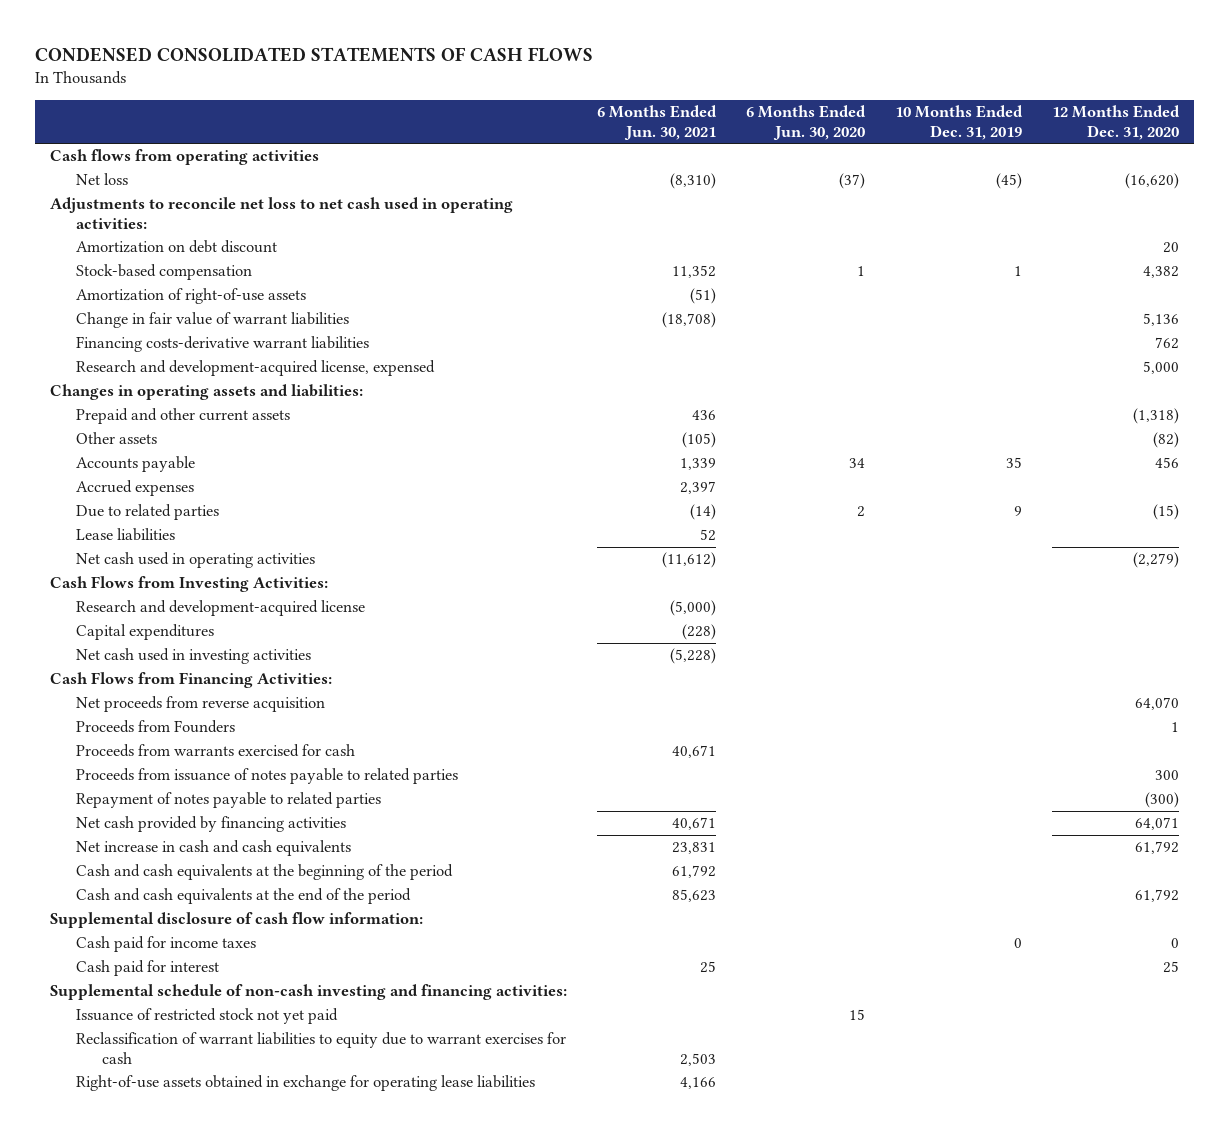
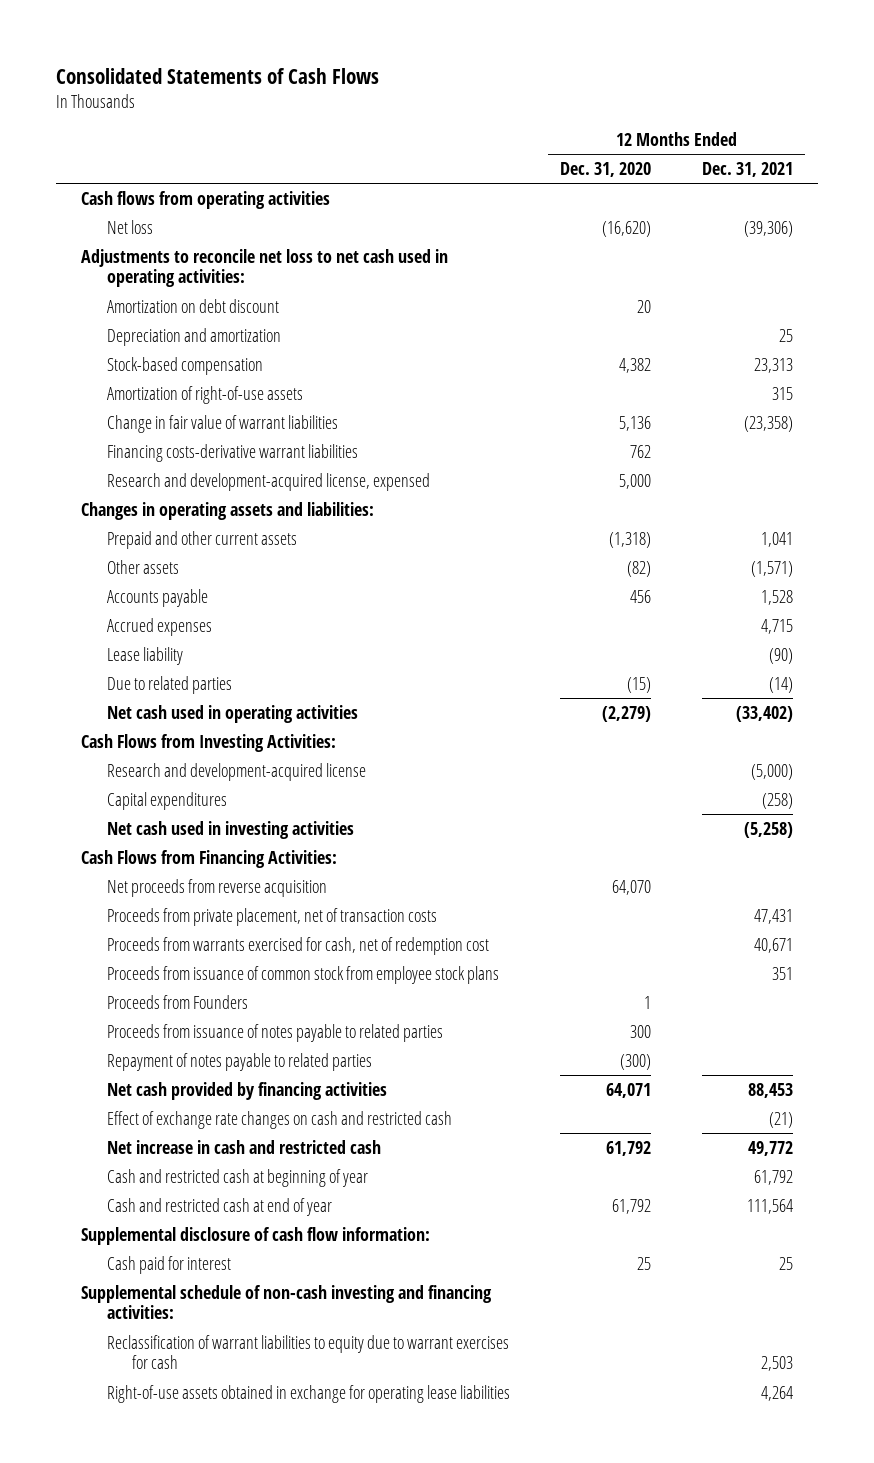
- CONDENSED CONSOLIDATED STATEMENTS OF CASH FLOWS
+ Consolidated Statements of Cash Flows
- | 6 Months Ended Jun. 30, 2021 | 6 Months Ended Jun. 30, 2020 | 10 Months Ended Dec. 31, 2019 | 12 Months Ended Dec. 31, 2020
+ | 12 Months Ended Dec. 31, 2020 | 12 Months Ended Dec. 31, 2021
+ Depreciation and amortization | | 25
+ Lease liability | | (90)
- Lease liabilities | 52 | | |
+ Proceeds from private placement, net of transaction costs | | 47,431
+ Proceeds from warrants exercised for cash, net of redemption cost | | 40,671
+ Proceeds from issuance of common stock from employee stock plans | | 351
- Proceeds from warrants exercised for cash | 40,671 | | |
- Net increase in cash and cash equivalents | 23,831 | | | 61,792
- Cash and cash equivalents at the beginning of the period | 61,792 | | |
- Cash and cash equivalents at the end of the period | 85,623 | | | 61,792
+ Effect of exchange rate changes on cash and restricted cash | | (21)
+ Net increase in cash and restricted cash | 61,792 | 49,772
+ Cash and restricted cash at beginning of year | | 61,792
+ Cash and restricted cash at end of year | 61,792 | 111,564
- Cash paid for income taxes | | | 0 | 0
- Issuance of restricted stock not yet paid | | 15 | |

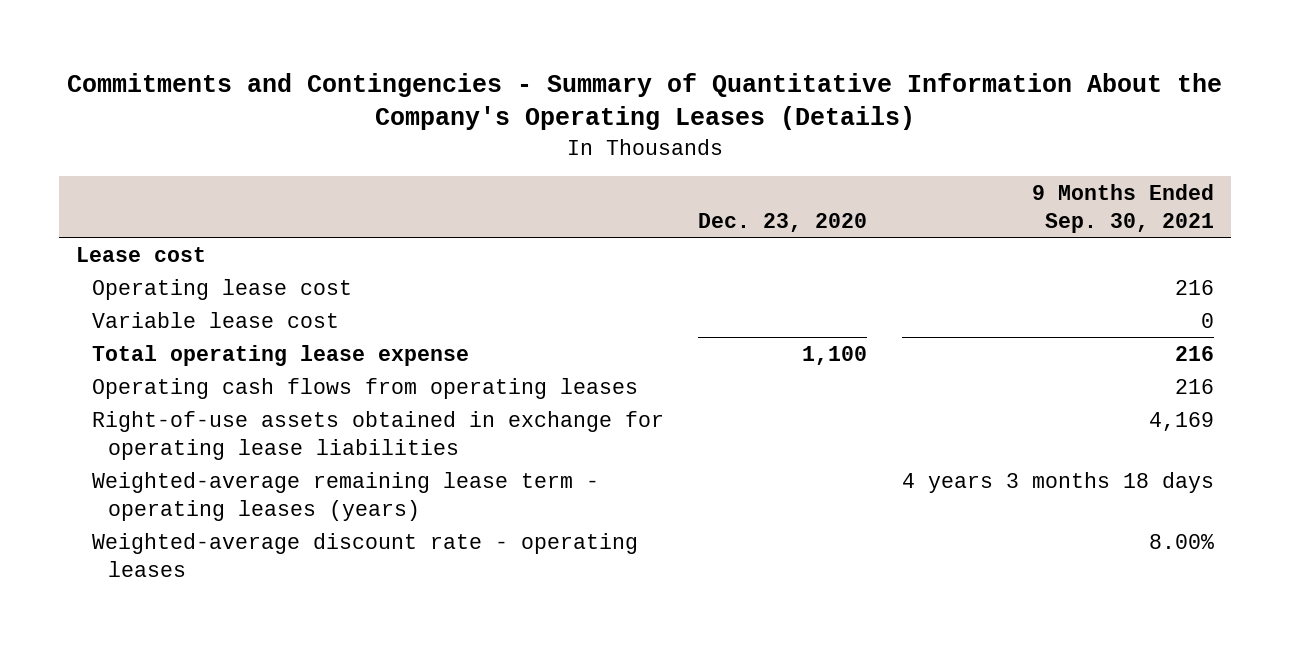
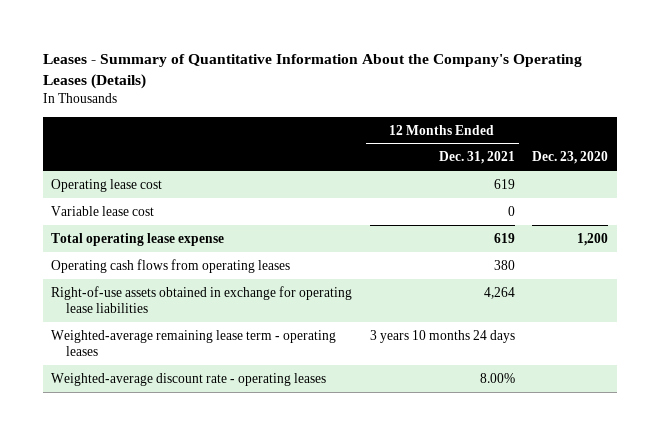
- Commitments and Contingencies - Summary of Quantitative Information About the Company's Operating Leases (Details)
+ Leases - Summary of Quantitative Information About the Company's Operating Leases (Details)
- | Dec. 23, 2020 | 9 Months Ended Sep. 30, 2021
+ | 12 Months Ended Dec. 31, 2021 | Dec. 23, 2020
- Lease cost
- Total operating lease expense | 1,100 | 216
+ Total operating lease expense | 619 | 1,200
- Weighted-average remaining lease term - operating leases (years) | | 4 years 3 months 18 days
+ Weighted-average remaining lease term - operating leases | 3 years 10 months 24 days |

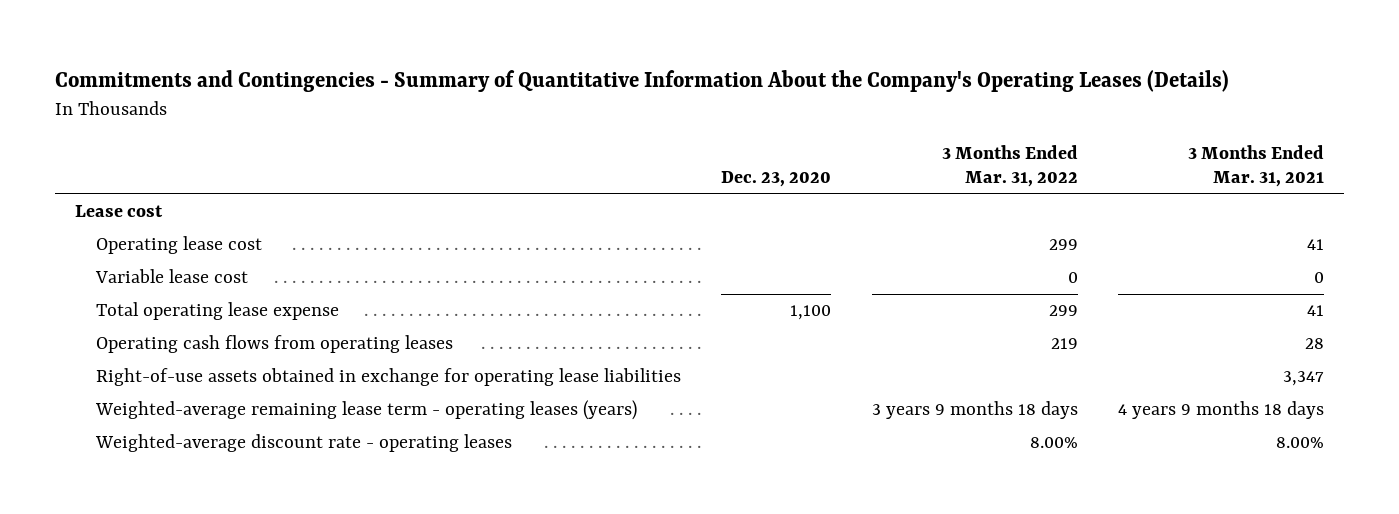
- Leases - Summary of Quantitative Information About the Company's Operating Leases (Details)
+ Commitments and Contingencies - Summary of Quantitative Information About the Company's Operating Leases (Details)
- | 12 Months Ended Dec. 31, 2021 | Dec. 23, 2020
+ | Dec. 23, 2020 | 3 Months Ended Mar. 31, 2022 | 3 Months Ended Mar. 31, 2021
+ Lease cost
- Total operating lease expense | 619 | 1,200
+ Total operating lease expense | 1,100 | 299 | 41
- Weighted-average remaining lease term - operating leases | 3 years 10 months 24 days |
+ Weighted-average remaining lease term - operating leases (years) | | 3 years 9 months 18 days | 4 years 9 months 18 days

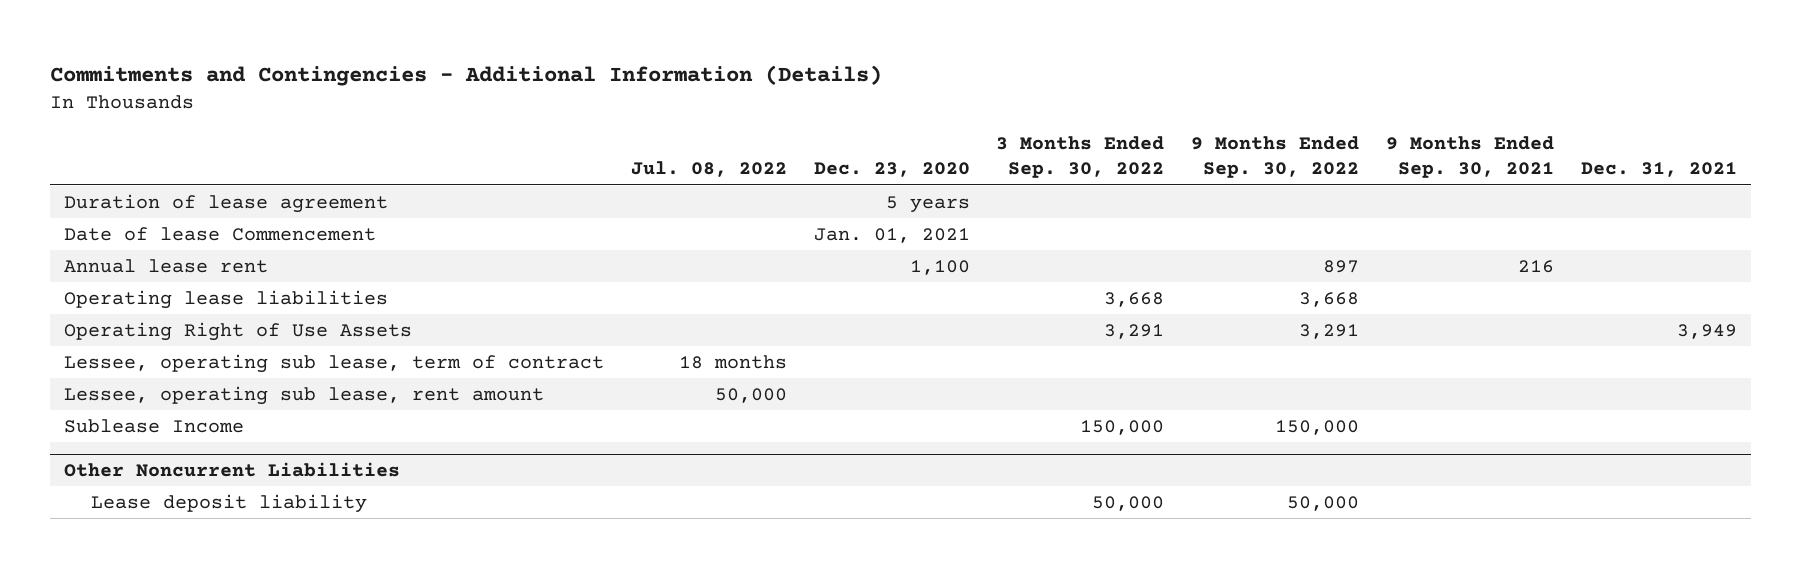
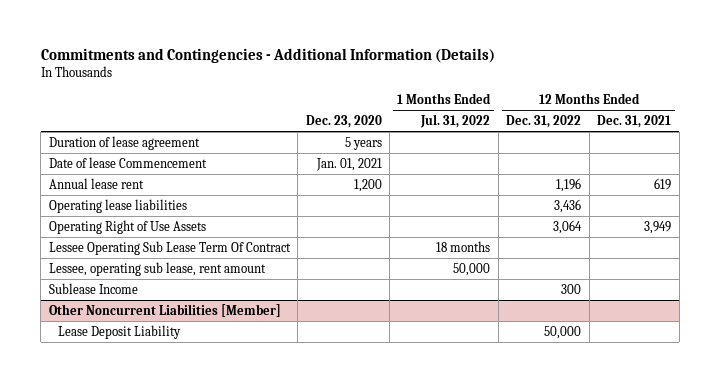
- | Jul. 08, 2022 | Dec. 23, 2020 | 3 Months Ended Sep. 30, 2022 | 9 Months Ended Sep. 30, 2022 | 9 Months Ended Sep. 30, 2021 | Dec. 31, 2021
+ | Dec. 23, 2020 | 1 Months Ended Jul. 31, 2022 | 12 Months Ended Dec. 31, 2022 | 12 Months Ended Dec. 31, 2021
- Annual lease rent | | 1,100 | | 897 | 216 |
+ Annual lease rent | 1,200 | | 1,196 | 619
- Lessee, operating sub lease, term of contract | 18 months | | | | |
+ Lessee Operating Sub Lease Term Of Contract | | 18 months | |
- Other Noncurrent Liabilities
- Lease deposit liability | | | 50,000 | 50,000 | |
+ Other Noncurrent Liabilities [Member]
+ Lease Deposit Liability | | | 50,000 |

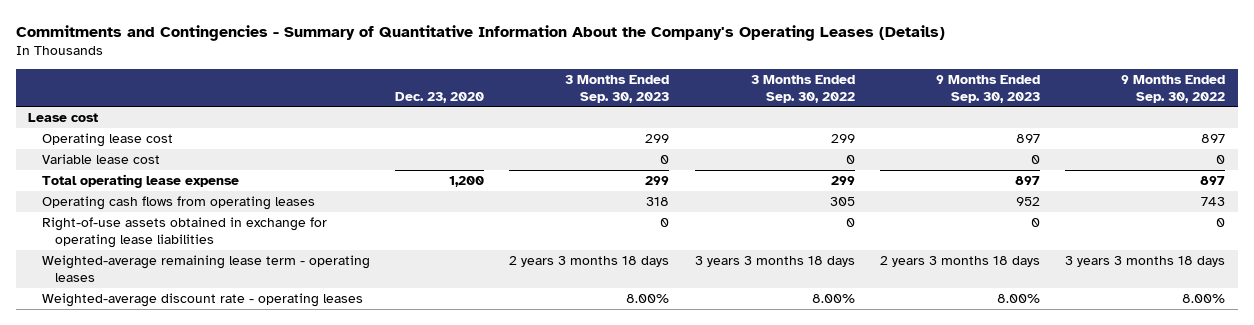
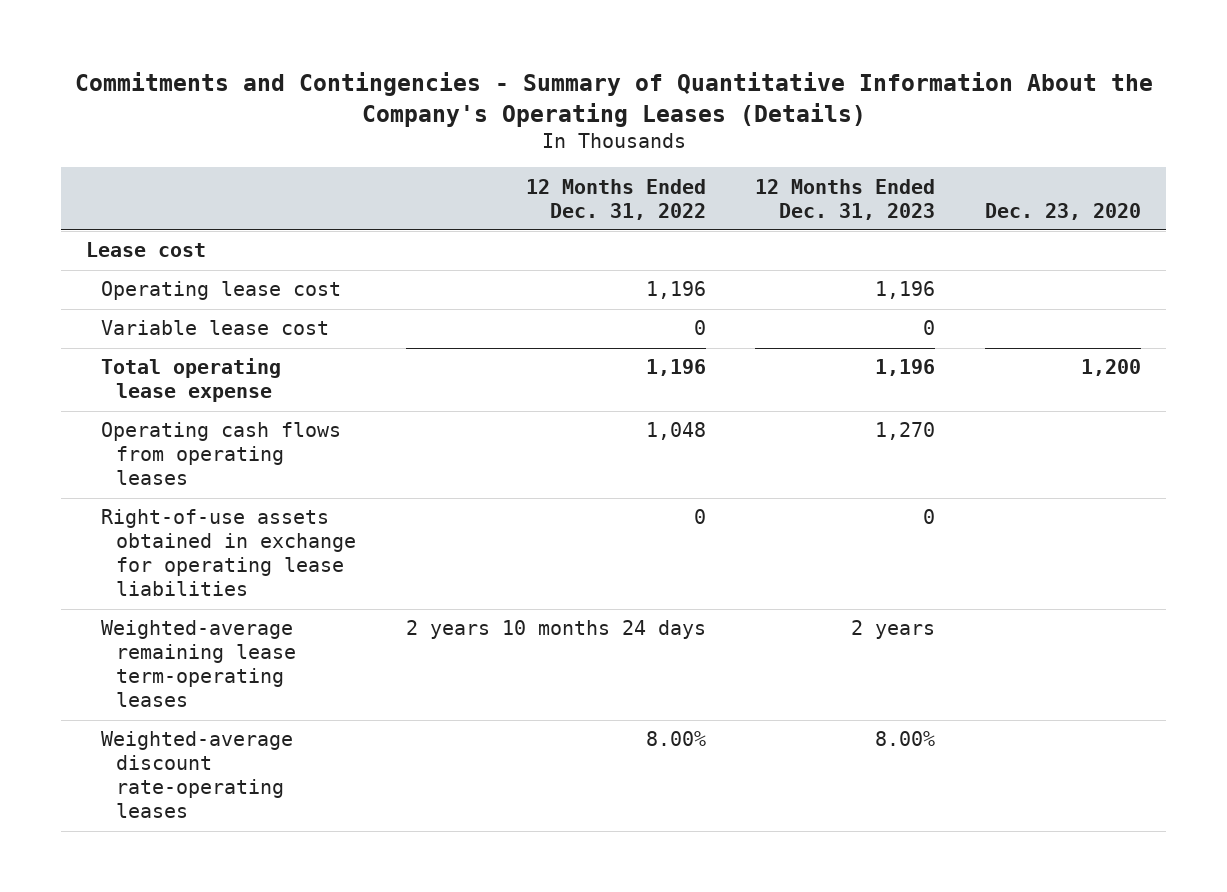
- | Dec. 23, 2020 | 3 Months Ended Sep. 30, 2023 | 3 Months Ended Sep. 30, 2022 | 9 Months Ended Sep. 30, 2023 | 9 Months Ended Sep. 30, 2022
+ | 12 Months Ended Dec. 31, 2022 | 12 Months Ended Dec. 31, 2023 | Dec. 23, 2020
- Weighted-average remaining lease term - operating leases | | 2 years 3 months 18 days | 3 years 3 months 18 days | 2 years 3 months 18 days | 3 years 3 months 18 days
- Weighted-average discount rate - operating leases | | 8.00% | 8.00% | 8.00% | 8.00%
+ Weighted-average remaining lease term-operating leases | 2 years 10 months 24 days | 2 years |
+ Weighted-average discount rate-operating leases | 8.00% | 8.00% |

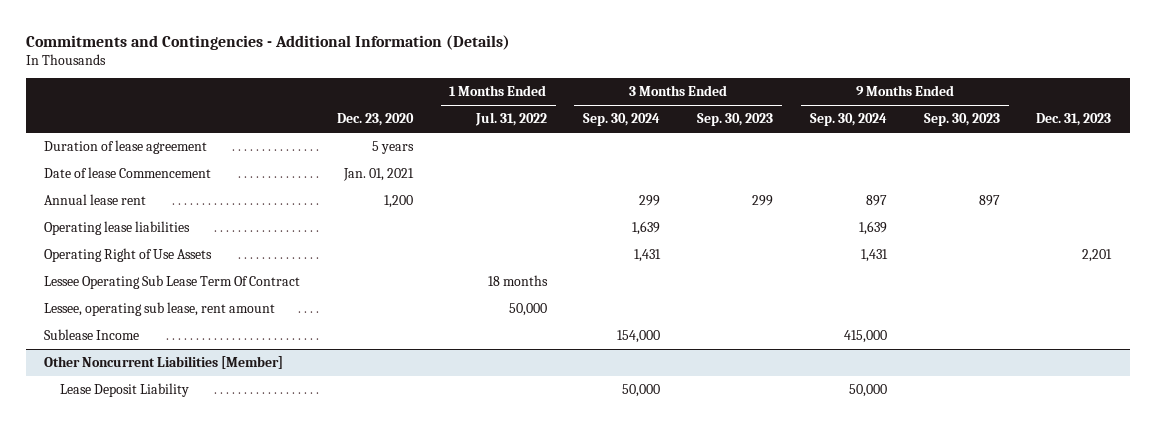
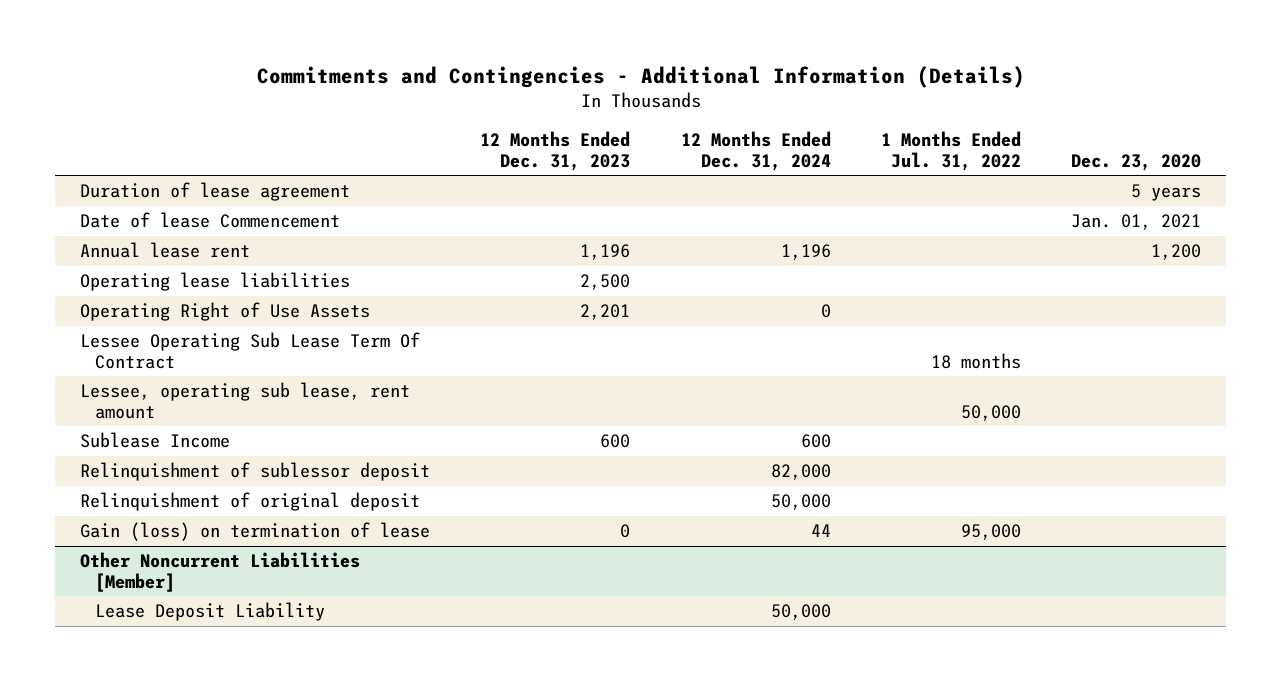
- | Dec. 23, 2020 | 1 Months Ended Jul. 31, 2022 | 3 Months Ended Sep. 30, 2024 | 3 Months Ended Sep. 30, 2023 | 9 Months Ended Sep. 30, 2024 | 9 Months Ended Sep. 30, 2023 | Dec. 31, 2023
+ | 12 Months Ended Dec. 31, 2023 | 12 Months Ended Dec. 31, 2024 | 1 Months Ended Jul. 31, 2022 | Dec. 23, 2020
+ Relinquishment of sublessor deposit | | 82,000 | |
+ Relinquishment of original deposit | | 50,000 | |
+ Gain (loss) on termination of lease | 0 | 44 | 95,000 |

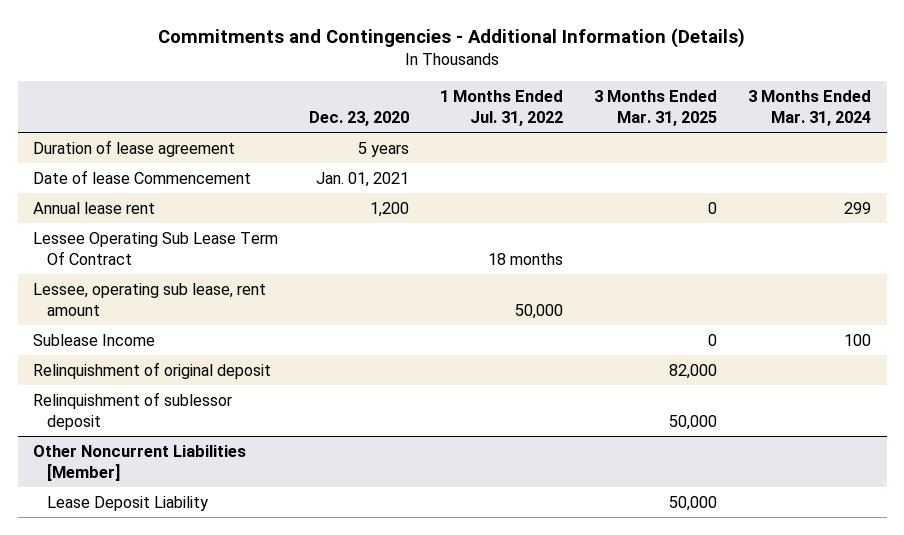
- | 12 Months Ended Dec. 31, 2023 | 12 Months Ended Dec. 31, 2024 | 1 Months Ended Jul. 31, 2022 | Dec. 23, 2020
+ | Dec. 23, 2020 | 1 Months Ended Jul. 31, 2022 | 3 Months Ended Mar. 31, 2025 | 3 Months Ended Mar. 31, 2024
- Operating lease liabilities | 2,500 | | |
- Operating Right of Use Assets | 2,201 | 0 | |
- Gain (loss) on termination of lease | 0 | 44 | 95,000 |
moved down: Relinquishment of sublessor deposit | | | 50,000 |

